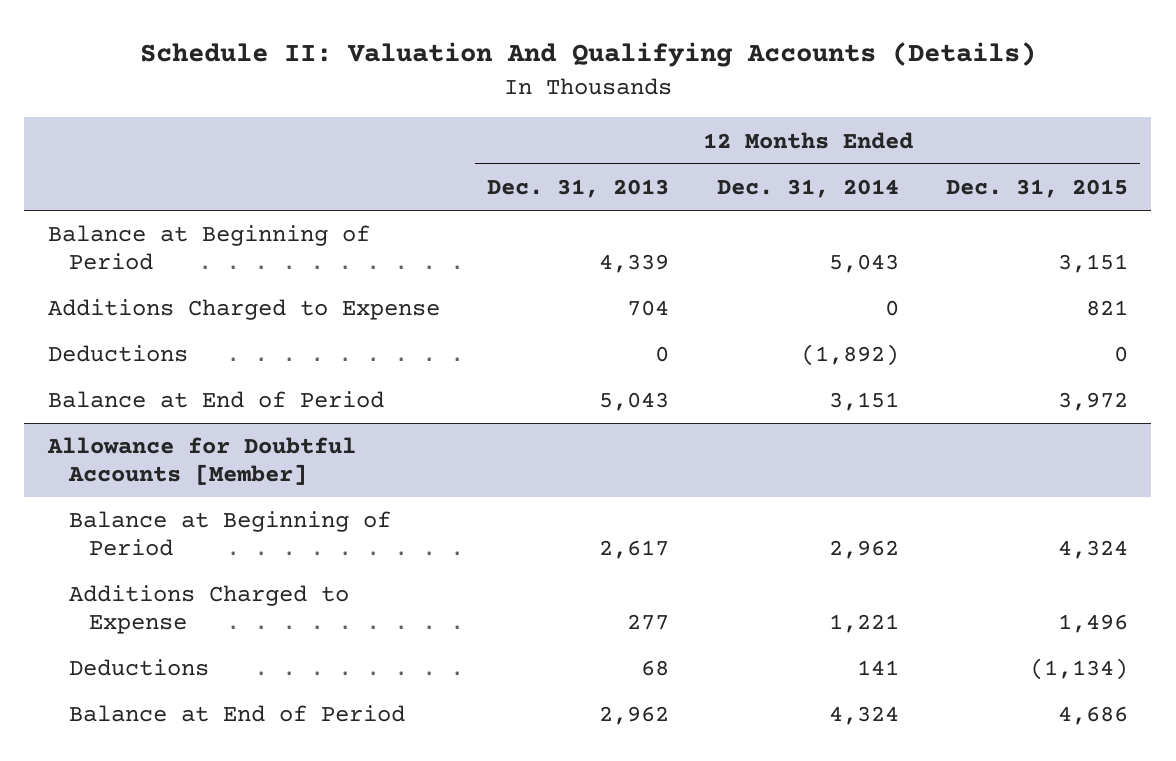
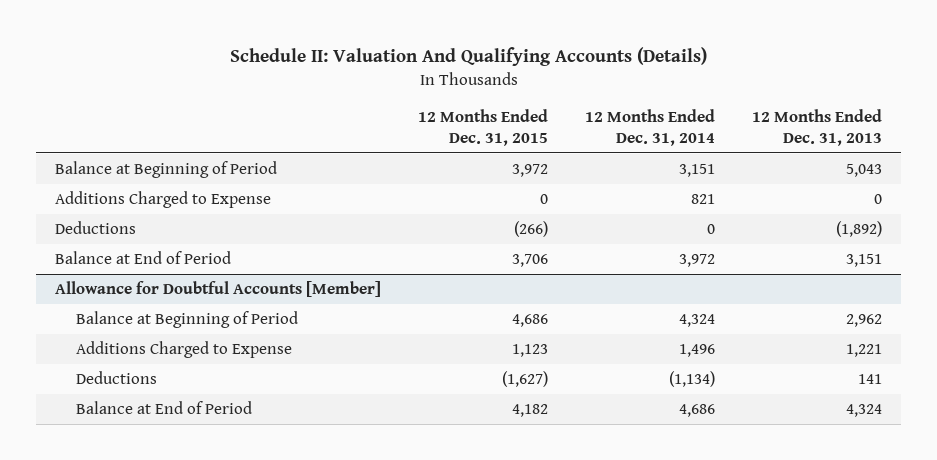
- | 12 Months Ended Dec. 31, 2013 | 12 Months Ended Dec. 31, 2014 | 12 Months Ended Dec. 31, 2015
+ | 12 Months Ended Dec. 31, 2015 | 12 Months Ended Dec. 31, 2014 | 12 Months Ended Dec. 31, 2013
- Balance at Beginning of Period | 4,339 | 5,043 | 3,151
- Additions Charged to Expense | 704 | 0 | 821
- Deductions | 0 | (1,892) | 0
- Balance at End of Period | 5,043 | 3,151 | 3,972
+ Balance at Beginning of Period | 3,972 | 3,151 | 5,043
+ Additions Charged to Expense | 0 | 821 | 0
+ Deductions | (266) | 0 | (1,892)
+ Balance at End of Period | 3,706 | 3,972 | 3,151
@ Allowance for Doubtful Accounts [Member]
- Balance at Beginning of Period | 2,617 | 2,962 | 4,324
- Additions Charged to Expense | 277 | 1,221 | 1,496
- Deductions | 68 | 141 | (1,134)
- Balance at End of Period | 2,962 | 4,324 | 4,686
+ Balance at Beginning of Period | 4,686 | 4,324 | 2,962
+ Additions Charged to Expense | 1,123 | 1,496 | 1,221
+ Deductions | (1,627) | (1,134) | 141
+ Balance at End of Period | 4,182 | 4,686 | 4,324

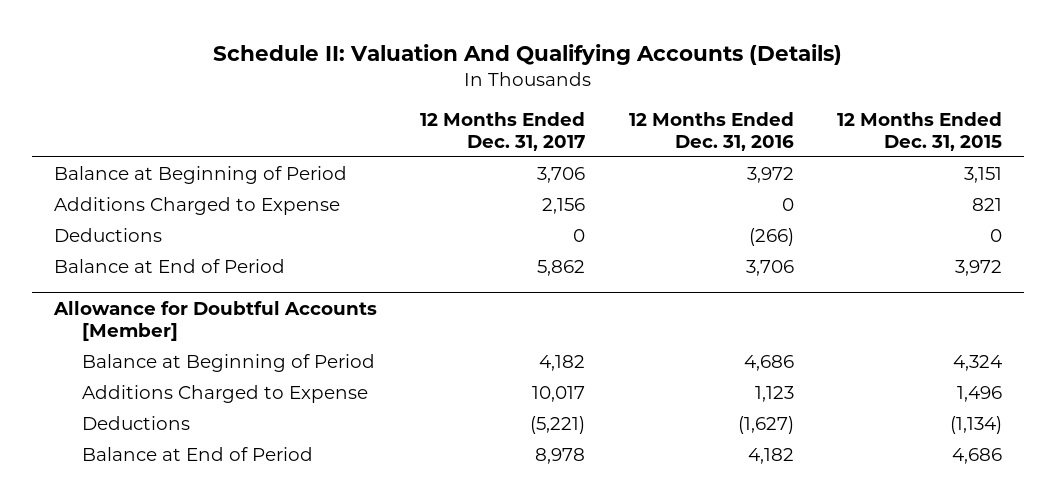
- | 12 Months Ended Dec. 31, 2015 | 12 Months Ended Dec. 31, 2014 | 12 Months Ended Dec. 31, 2013
+ | 12 Months Ended Dec. 31, 2017 | 12 Months Ended Dec. 31, 2016 | 12 Months Ended Dec. 31, 2015
- Balance at Beginning of Period | 3,972 | 3,151 | 5,043
- Additions Charged to Expense | 0 | 821 | 0
- Deductions | (266) | 0 | (1,892)
- Balance at End of Period | 3,706 | 3,972 | 3,151
+ Balance at Beginning of Period | 3,706 | 3,972 | 3,151
+ Additions Charged to Expense | 2,156 | 0 | 821
+ Deductions | 0 | (266) | 0
+ Balance at End of Period | 5,862 | 3,706 | 3,972
@ Allowance for Doubtful Accounts [Member]
- Balance at Beginning of Period | 4,686 | 4,324 | 2,962
- Additions Charged to Expense | 1,123 | 1,496 | 1,221
- Deductions | (1,627) | (1,134) | 141
- Balance at End of Period | 4,182 | 4,686 | 4,324
+ Balance at Beginning of Period | 4,182 | 4,686 | 4,324
+ Additions Charged to Expense | 10,017 | 1,123 | 1,496
+ Deductions | (5,221) | (1,627) | (1,134)
+ Balance at End of Period | 8,978 | 4,182 | 4,686

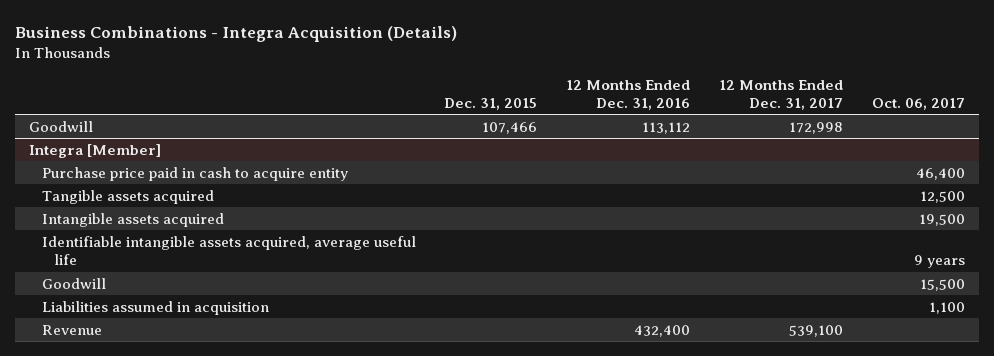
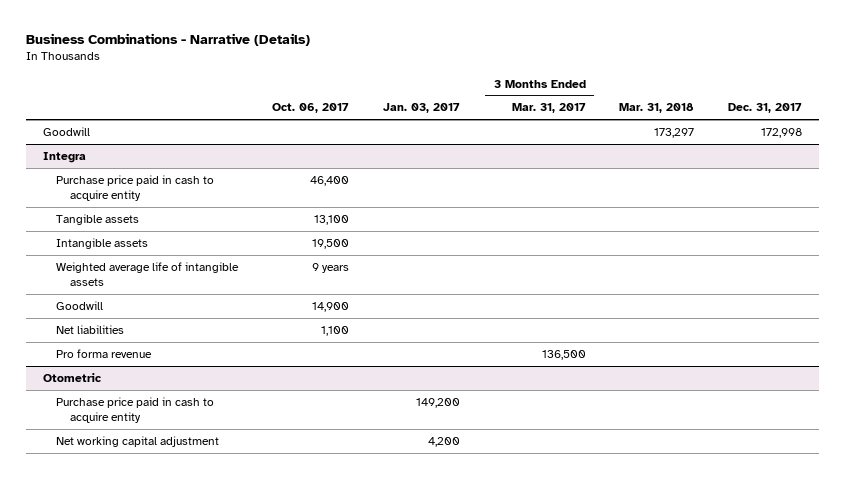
- Business Combinations - Integra Acquisition (Details)
+ Business Combinations - Narrative (Details)
- | Dec. 31, 2015 | 12 Months Ended Dec. 31, 2016 | 12 Months Ended Dec. 31, 2017 | Oct. 06, 2017
+ | Oct. 06, 2017 | Jan. 03, 2017 | 3 Months Ended Mar. 31, 2017 | Mar. 31, 2018 | Dec. 31, 2017
- Integra [Member]
+ Integra
- Tangible assets acquired | | | | 12,500
- Intangible assets acquired | | | | 19,500
- Identifiable intangible assets acquired, average useful life | | | | 9 years
- Goodwill | | | | 15,500
- Liabilities assumed in acquisition | | | | 1,100
- Revenue | | 432,400 | 539,100 |
+ Tangible assets | 13,100 | | | |
+ Intangible assets | 19,500 | | | |
+ Weighted average life of intangible assets | 9 years | | | |
+ Goodwill | 14,900 | | | |
+ Net liabilities | 1,100 | | | |
+ Pro forma revenue | | | 136,500 | |
+ Otometric
+ Purchase price paid in cash to acquire entity | | 149,200 | | |
+ Net working capital adjustment | | 4,200 | | |

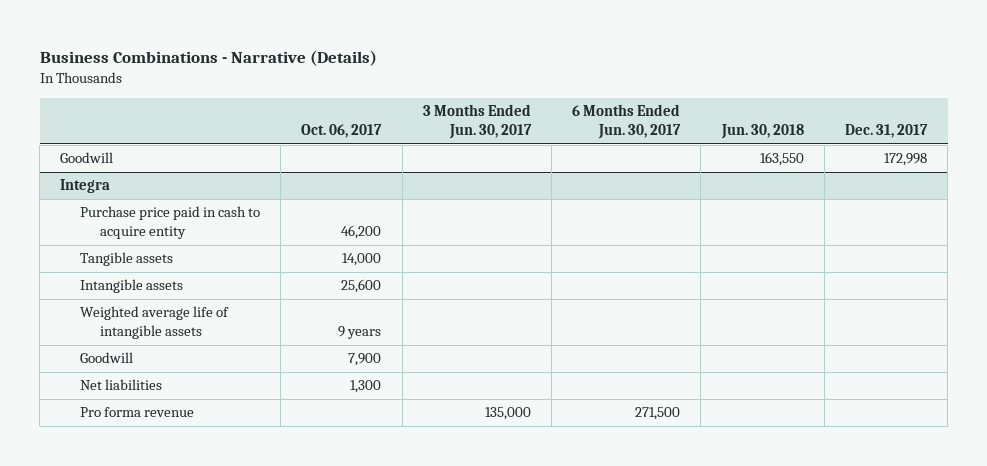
- | Oct. 06, 2017 | Jan. 03, 2017 | 3 Months Ended Mar. 31, 2017 | Mar. 31, 2018 | Dec. 31, 2017
+ | Oct. 06, 2017 | 3 Months Ended Jun. 30, 2017 | 6 Months Ended Jun. 30, 2017 | Jun. 30, 2018 | Dec. 31, 2017
@ Integra
- Purchase price paid in cash to acquire entity | 46,400 | | | |
- Tangible assets | 13,100 | | | |
- Intangible assets | 19,500 | | | |
+ Purchase price paid in cash to acquire entity | 46,200 | | | |
+ Tangible assets | 14,000 | | | |
+ Intangible assets | 25,600 | | | |
- Goodwill | 14,900 | | | |
- Net liabilities | 1,100 | | | |
+ Goodwill | 7,900 | | | |
+ Net liabilities | 1,300 | | | |
- Otometric
- Purchase price paid in cash to acquire entity | | 149,200 | | |
- Net working capital adjustment | | 4,200 | | |

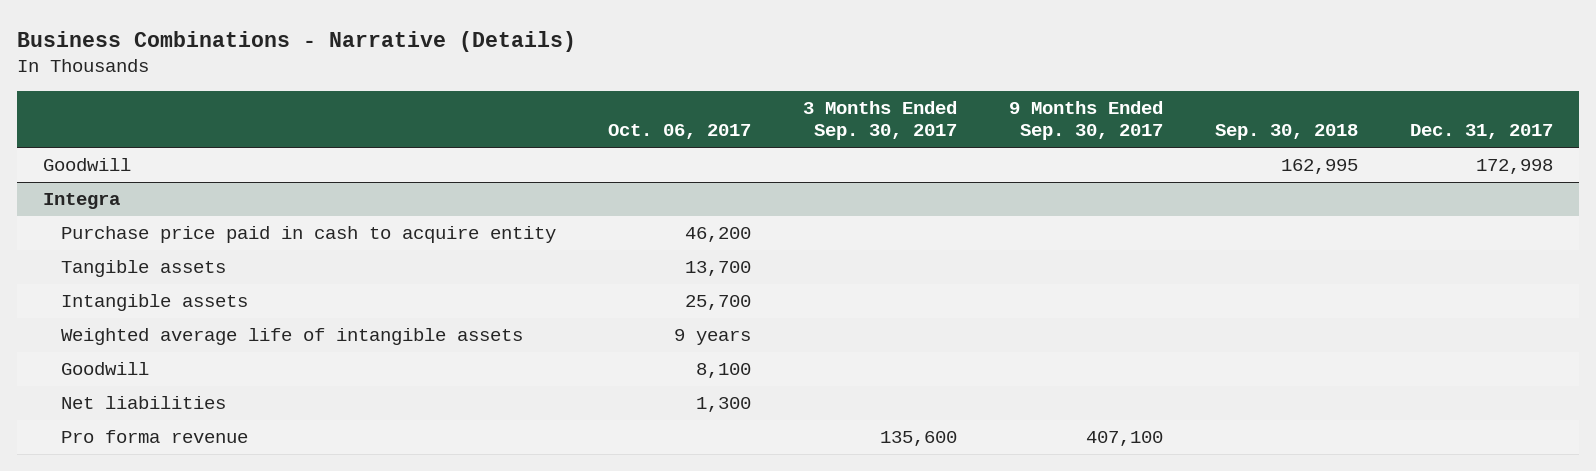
- | Oct. 06, 2017 | 3 Months Ended Jun. 30, 2017 | 6 Months Ended Jun. 30, 2017 | Jun. 30, 2018 | Dec. 31, 2017
+ | Oct. 06, 2017 | 3 Months Ended Sep. 30, 2017 | 9 Months Ended Sep. 30, 2017 | Sep. 30, 2018 | Dec. 31, 2017
@ Integra
- Tangible assets | 14,000 | | | |
- Intangible assets | 25,600 | | | |
+ Tangible assets | 13,700 | | | |
+ Intangible assets | 25,700 | | | |
- Goodwill | 7,900 | | | |
+ Goodwill | 8,100 | | | |

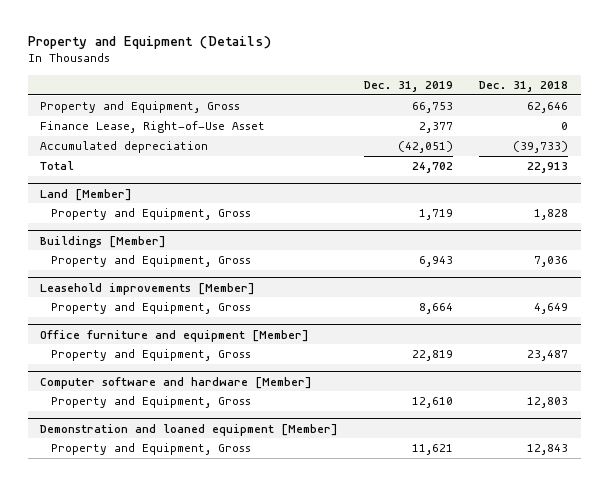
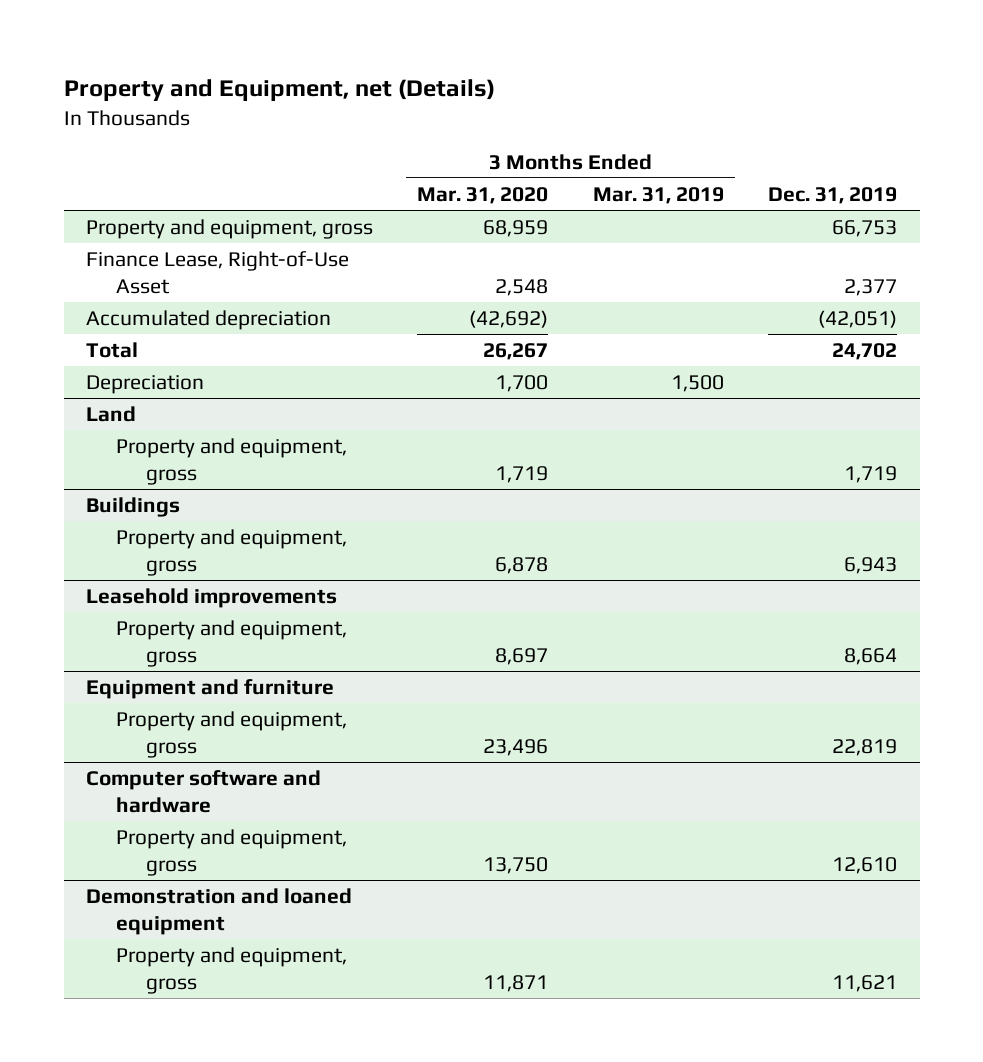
- Property and Equipment (Details)
+ Property and Equipment, net (Details)
- | Dec. 31, 2019 | Dec. 31, 2018
+ | 3 Months Ended Mar. 31, 2020 | 3 Months Ended Mar. 31, 2019 | Dec. 31, 2019
- Property and Equipment, Gross | 66,753 | 62,646
+ Property and equipment, gross | 68,959 | | 66,753
- Land [Member]
- Property and Equipment, Gross | 1,719 | 1,828
- Buildings [Member]
- Property and Equipment, Gross | 6,943 | 7,036
- Leasehold improvements [Member]
- Property and Equipment, Gross | 8,664 | 4,649
- Office furniture and equipment [Member]
- Property and Equipment, Gross | 22,819 | 23,487
- Computer software and hardware [Member]
- Property and Equipment, Gross | 12,610 | 12,803
- Demonstration and loaned equipment [Member]
- Property and Equipment, Gross | 11,621 | 12,843
+ Depreciation | 1,700 | 1,500 |
+ Land
+ Property and equipment, gross | 1,719 | | 1,719
+ Buildings
+ Property and equipment, gross | 6,878 | | 6,943
+ Leasehold improvements
+ Property and equipment, gross | 8,697 | | 8,664
+ Equipment and furniture
+ Property and equipment, gross | 23,496 | | 22,819
+ Computer software and hardware
+ Property and equipment, gross | 13,750 | | 12,610
+ Demonstration and loaned equipment
+ Property and equipment, gross | 11,871 | | 11,621

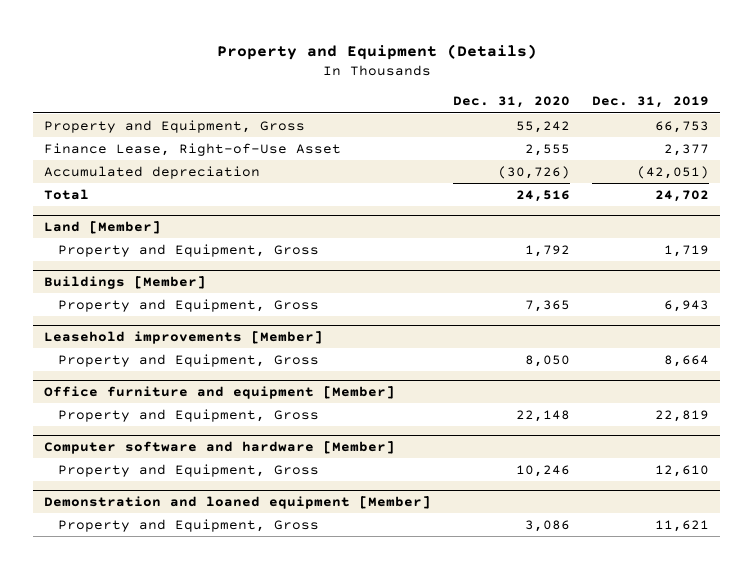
- Property and Equipment, net (Details)
+ Property and Equipment (Details)
- | 3 Months Ended Mar. 31, 2020 | 3 Months Ended Mar. 31, 2019 | Dec. 31, 2019
+ | Dec. 31, 2020 | Dec. 31, 2019
- Property and equipment, gross | 68,959 | | 66,753
+ Property and Equipment, Gross | 55,242 | 66,753
- Depreciation | 1,700 | 1,500 |
- Land
- Property and equipment, gross | 1,719 | | 1,719
- Buildings
- Property and equipment, gross | 6,878 | | 6,943
- Leasehold improvements
- Property and equipment, gross | 8,697 | | 8,664
- Equipment and furniture
- Property and equipment, gross | 23,496 | | 22,819
- Computer software and hardware
- Property and equipment, gross | 13,750 | | 12,610
- Demonstration and loaned equipment
- Property and equipment, gross | 11,871 | | 11,621
+ Land [Member]
+ Property and Equipment, Gross | 1,792 | 1,719
+ Buildings [Member]
+ Property and Equipment, Gross | 7,365 | 6,943
+ Leasehold improvements [Member]
+ Property and Equipment, Gross | 8,050 | 8,664
+ Office furniture and equipment [Member]
+ Property and Equipment, Gross | 22,148 | 22,819
+ Computer software and hardware [Member]
+ Property and Equipment, Gross | 10,246 | 12,610
+ Demonstration and loaned equipment [Member]
+ Property and Equipment, Gross | 3,086 | 11,621

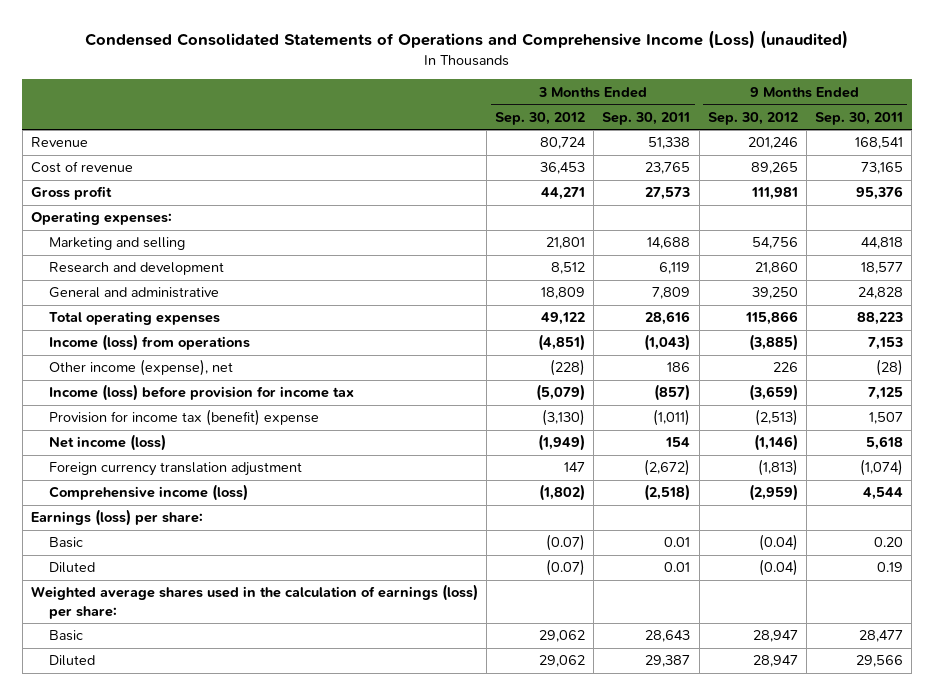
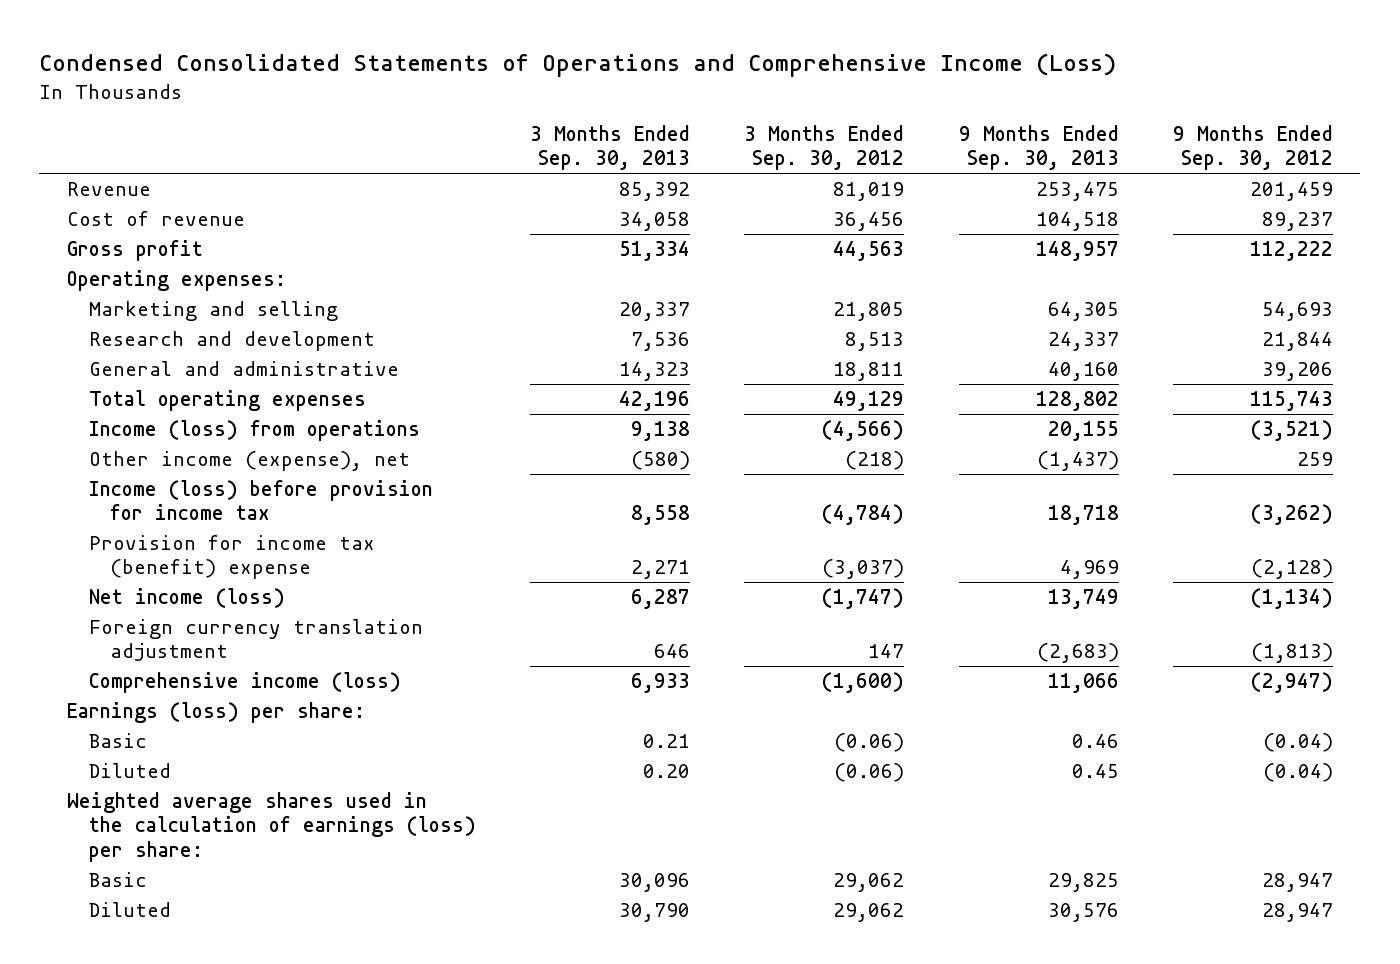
- Condensed Consolidated Statements of Operations and Comprehensive Income (Loss) (unaudited)
+ Condensed Consolidated Statements of Operations and Comprehensive Income (Loss)
- | 3 Months Ended Sep. 30, 2012 | 3 Months Ended Sep. 30, 2011 | 9 Months Ended Sep. 30, 2012 | 9 Months Ended Sep. 30, 2011
+ | 3 Months Ended Sep. 30, 2013 | 3 Months Ended Sep. 30, 2012 | 9 Months Ended Sep. 30, 2013 | 9 Months Ended Sep. 30, 2012
- Revenue | 80,724 | 51,338 | 201,246 | 168,541
- Cost of revenue | 36,453 | 23,765 | 89,265 | 73,165
- Gross profit | 44,271 | 27,573 | 111,981 | 95,376
+ Revenue | 85,392 | 81,019 | 253,475 | 201,459
+ Cost of revenue | 34,058 | 36,456 | 104,518 | 89,237
+ Gross profit | 51,334 | 44,563 | 148,957 | 112,222
- Marketing and selling | 21,801 | 14,688 | 54,756 | 44,818
- Research and development | 8,512 | 6,119 | 21,860 | 18,577
- General and administrative | 18,809 | 7,809 | 39,250 | 24,828
- Total operating expenses | 49,122 | 28,616 | 115,866 | 88,223
- Income (loss) from operations | (4,851) | (1,043) | (3,885) | 7,153
- Other income (expense), net | (228) | 186 | 226 | (28)
- Income (loss) before provision for income tax | (5,079) | (857) | (3,659) | 7,125
- Provision for income tax (benefit) expense | (3,130) | (1,011) | (2,513) | 1,507
- Net income (loss) | (1,949) | 154 | (1,146) | 5,618
+ Marketing and selling | 20,337 | 21,805 | 64,305 | 54,693
+ Research and development | 7,536 | 8,513 | 24,337 | 21,844
+ General and administrative | 14,323 | 18,811 | 40,160 | 39,206
+ Total operating expenses | 42,196 | 49,129 | 128,802 | 115,743
+ Income (loss) from operations | 9,138 | (4,566) | 20,155 | (3,521)
+ Other income (expense), net | (580) | (218) | (1,437) | 259
+ Income (loss) before provision for income tax | 8,558 | (4,784) | 18,718 | (3,262)
+ Provision for income tax (benefit) expense | 2,271 | (3,037) | 4,969 | (2,128)
+ Net income (loss) | 6,287 | (1,747) | 13,749 | (1,134)
- Comprehensive income (loss) | (1,802) | (2,518) | (2,959) | 4,544
+ Comprehensive income (loss) | 6,933 | (1,600) | 11,066 | (2,947)
- Basic | (0.07) | 0.01 | (0.04) | 0.20
- Diluted | (0.07) | 0.01 | (0.04) | 0.19
+ Basic | 0.21 | (0.06) | 0.46 | (0.04)
+ Diluted | 0.20 | (0.06) | 0.45 | (0.04)

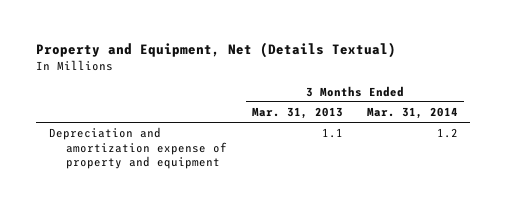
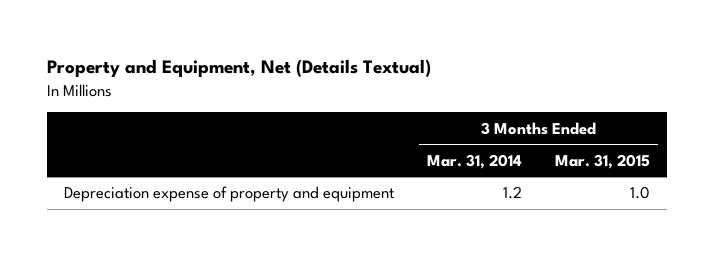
- | 3 Months Ended Mar. 31, 2013 | 3 Months Ended Mar. 31, 2014
+ | 3 Months Ended Mar. 31, 2014 | 3 Months Ended Mar. 31, 2015
- Depreciation and amortization expense of property and equipment | 1.1 | 1.2
+ Depreciation expense of property and equipment | 1.2 | 1.0

